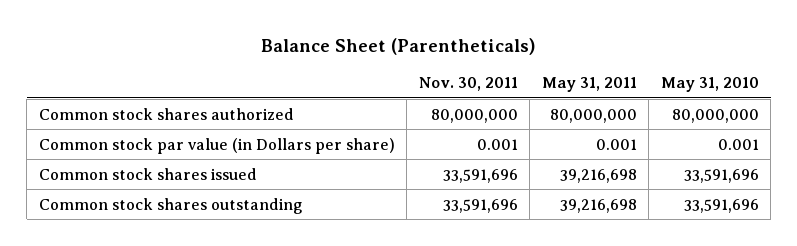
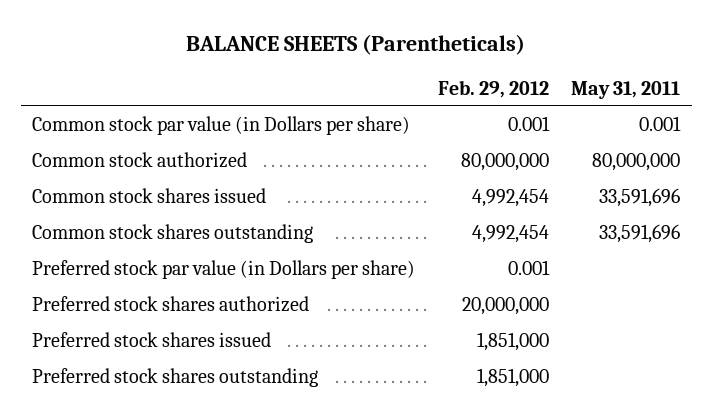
- Balance Sheet (Parentheticals)
+ BALANCE SHEETS (Parentheticals)
- | Nov. 30, 2011 | May 31, 2011 | May 31, 2010
+ | Feb. 29, 2012 | May 31, 2011
- Common stock shares authorized | 80,000,000 | 80,000,000 | 80,000,000
- Common stock shares issued | 33,591,696 | 39,216,698 | 33,591,696
- Common stock shares outstanding | 33,591,696 | 39,216,698 | 33,591,696
+ Common stock authorized | 80,000,000 | 80,000,000
+ Common stock shares issued | 4,992,454 | 33,591,696
+ Common stock shares outstanding | 4,992,454 | 33,591,696
+ Preferred stock par value (in Dollars per share) | 0.001 |
+ Preferred stock shares authorized | 20,000,000 |
+ Preferred stock shares issued | 1,851,000 |
+ Preferred stock shares outstanding | 1,851,000 |

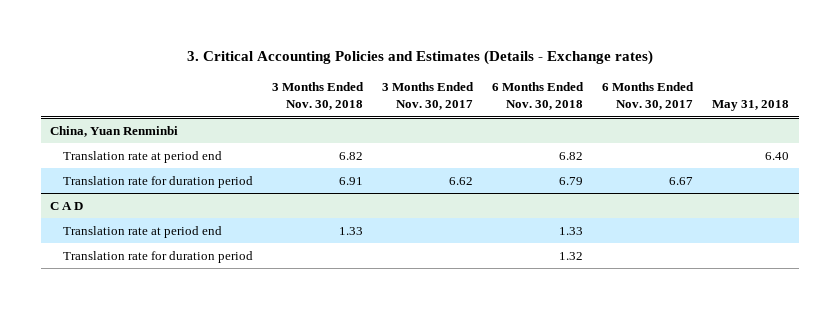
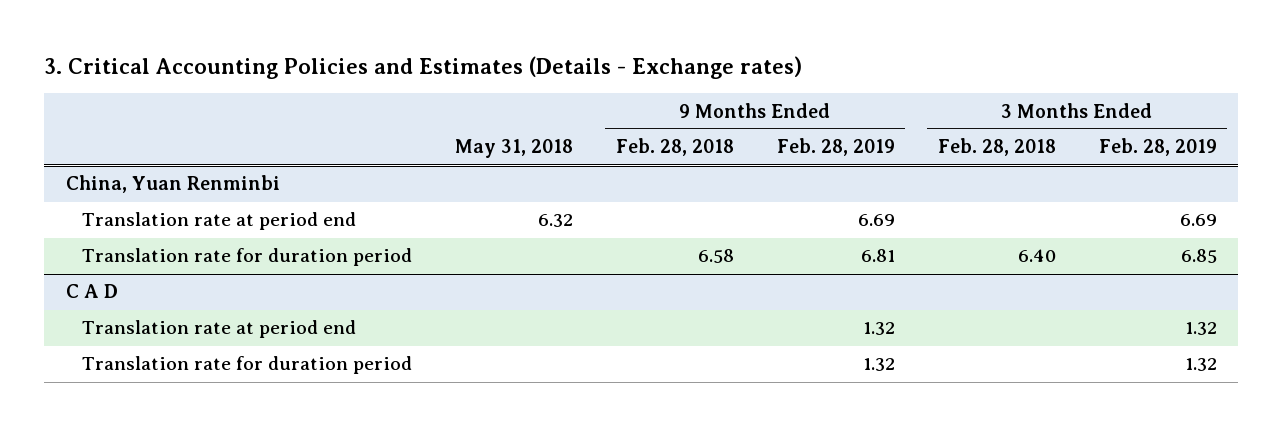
- | 3 Months Ended Nov. 30, 2018 | 3 Months Ended Nov. 30, 2017 | 6 Months Ended Nov. 30, 2018 | 6 Months Ended Nov. 30, 2017 | May 31, 2018
+ | May 31, 2018 | 9 Months Ended Feb. 28, 2018 | 9 Months Ended Feb. 28, 2019 | 3 Months Ended Feb. 28, 2018 | 3 Months Ended Feb. 28, 2019
@ China, Yuan Renminbi
- Translation rate at period end | 6.82 | | 6.82 | | 6.40
+ Translation rate at period end | 6.32 | | 6.69 | | 6.69

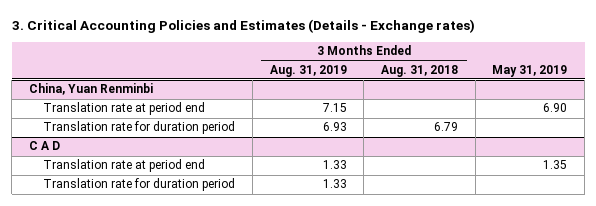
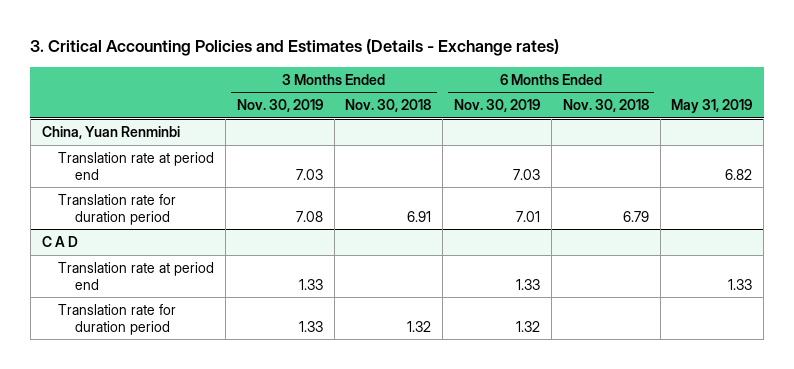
- | 3 Months Ended Aug. 31, 2019 | 3 Months Ended Aug. 31, 2018 | May 31, 2019
+ | 3 Months Ended Nov. 30, 2019 | 3 Months Ended Nov. 30, 2018 | 6 Months Ended Nov. 30, 2019 | 6 Months Ended Nov. 30, 2018 | May 31, 2019
@ China, Yuan Renminbi
- Translation rate at period end | 7.15 | | 6.90
+ Translation rate at period end | 7.03 | | 7.03 | | 6.82
@ C A D
- Translation rate at period end | 1.33 | | 1.35
+ Translation rate at period end | 1.33 | | 1.33 | | 1.33

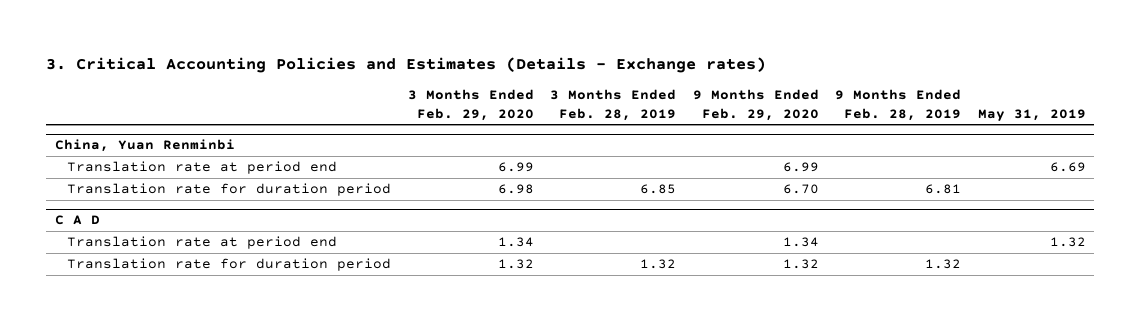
- | 3 Months Ended Nov. 30, 2019 | 3 Months Ended Nov. 30, 2018 | 6 Months Ended Nov. 30, 2019 | 6 Months Ended Nov. 30, 2018 | May 31, 2019
+ | 3 Months Ended Feb. 29, 2020 | 3 Months Ended Feb. 28, 2019 | 9 Months Ended Feb. 29, 2020 | 9 Months Ended Feb. 28, 2019 | May 31, 2019
@ China, Yuan Renminbi
- Translation rate at period end | 7.03 | | 7.03 | | 6.82
+ Translation rate at period end | 6.99 | | 6.99 | | 6.69
@ C A D
- Translation rate at period end | 1.33 | | 1.33 | | 1.33
+ Translation rate at period end | 1.34 | | 1.34 | | 1.32

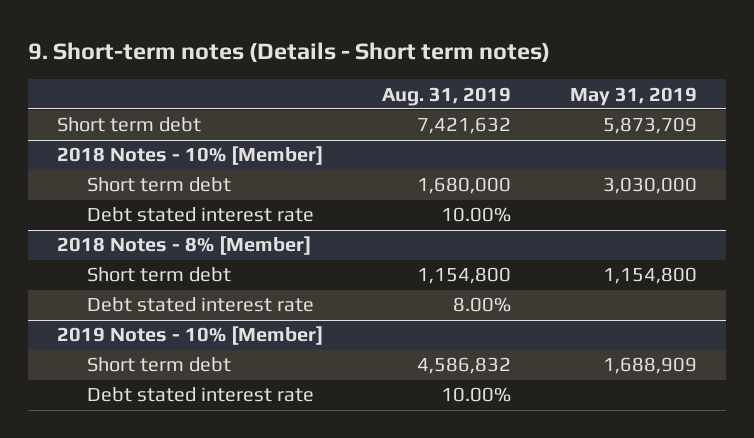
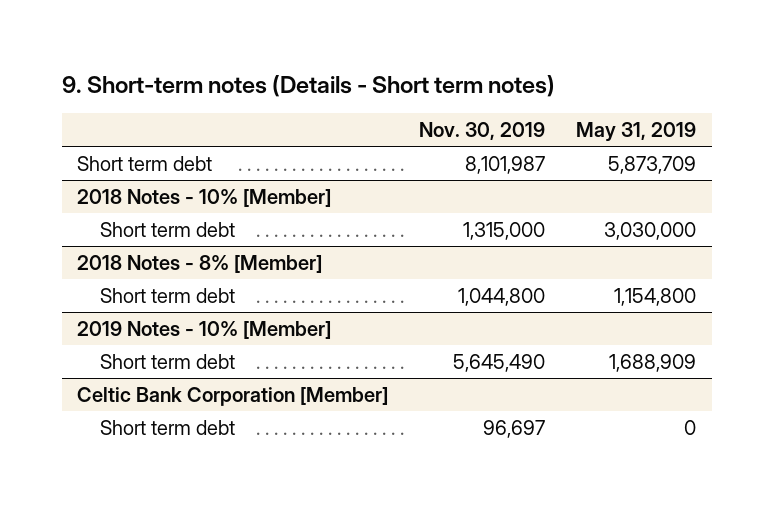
- | Aug. 31, 2019 | May 31, 2019
+ | Nov. 30, 2019 | May 31, 2019
@ 2018 Notes - 10% [Member]
- Debt stated interest rate | 10.00% |
@ 2018 Notes - 8% [Member]
- Debt stated interest rate | 8.00% |
@ 2019 Notes - 10% [Member]
- Debt stated interest rate | 10.00% |
+ Celtic Bank Corporation [Member]
+ Short term debt | 96,697 | 0

